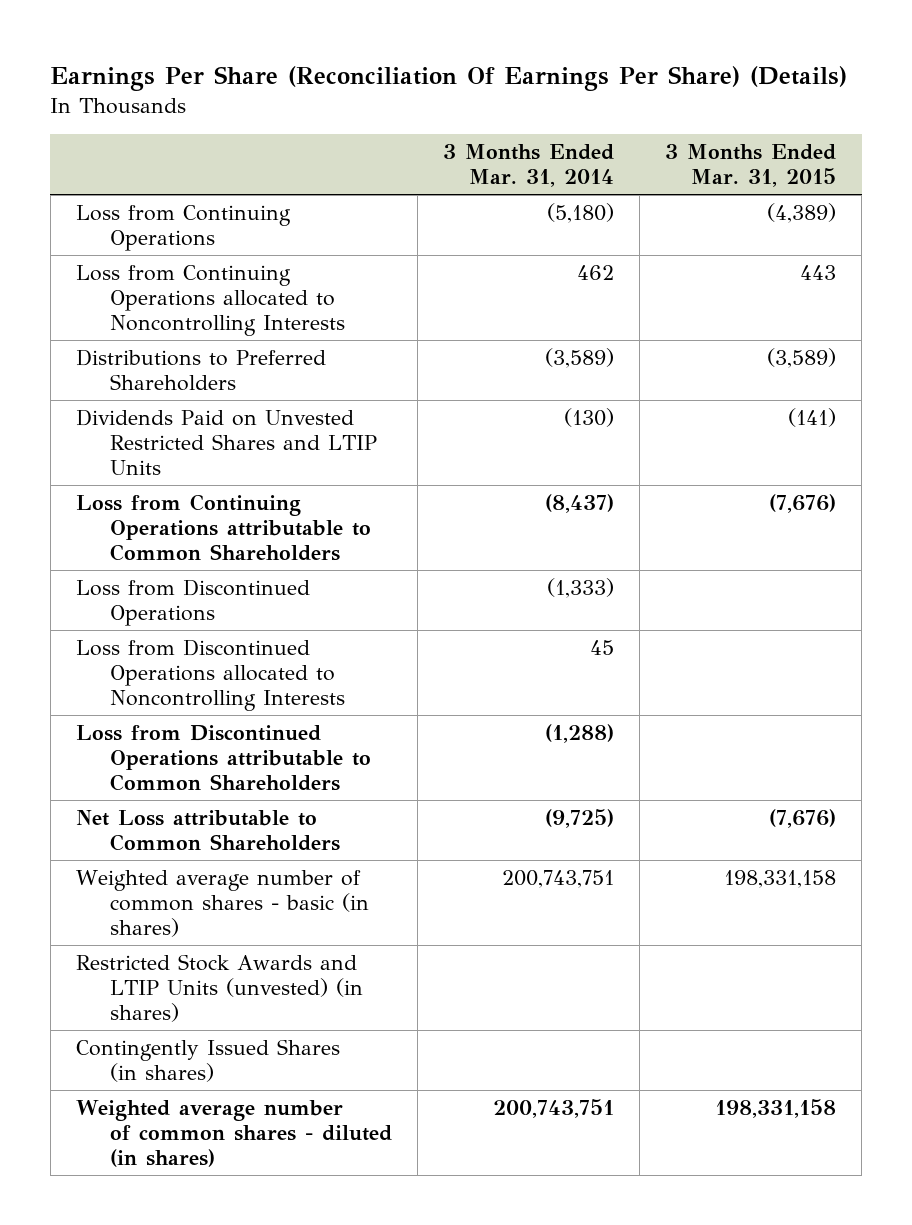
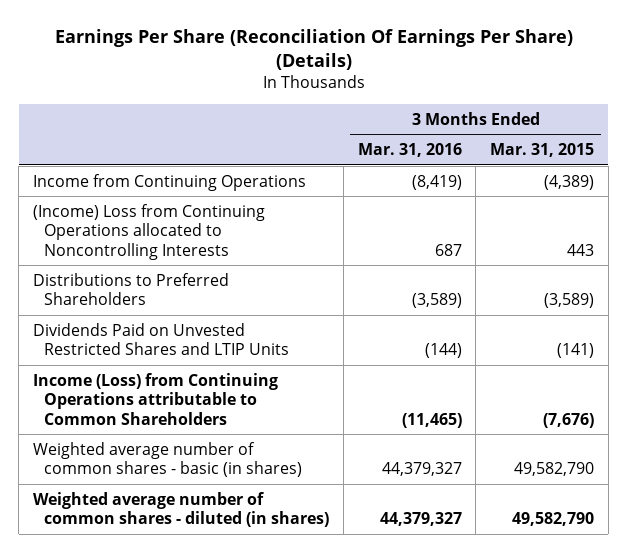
- | 3 Months Ended Mar. 31, 2014 | 3 Months Ended Mar. 31, 2015
+ | 3 Months Ended Mar. 31, 2016 | 3 Months Ended Mar. 31, 2015
- Loss from Continuing Operations | (5,180) | (4,389)
- Loss from Continuing Operations allocated to Noncontrolling Interests | 462 | 443
+ Income from Continuing Operations | (8,419) | (4,389)
+ (Income) Loss from Continuing Operations allocated to Noncontrolling Interests | 687 | 443
- Loss from Continuing Operations attributable to Common Shareholders | (8,437) | (7,676)
- Loss from Discontinued Operations | (1,333) |
- Loss from Discontinued Operations allocated to Noncontrolling Interests | 45 |
- Loss from Discontinued Operations attributable to Common Shareholders | (1,288) |
- Net Loss attributable to Common Shareholders | (9,725) | (7,676)
- Weighted average number of common shares - basic (in shares) | 200,743,751 | 198,331,158
- Restricted Stock Awards and LTIP Units (unvested) (in shares)
- Contingently Issued Shares (in shares)
- Weighted average number of common shares - diluted (in shares) | 200,743,751 | 198,331,158
+ Income (Loss) from Continuing Operations attributable to Common Shareholders | (11,465) | (7,676)
+ Weighted average number of common shares - basic (in shares) | 44,379,327 | 49,582,790
+ Weighted average number of common shares - diluted (in shares) | 44,379,327 | 49,582,790

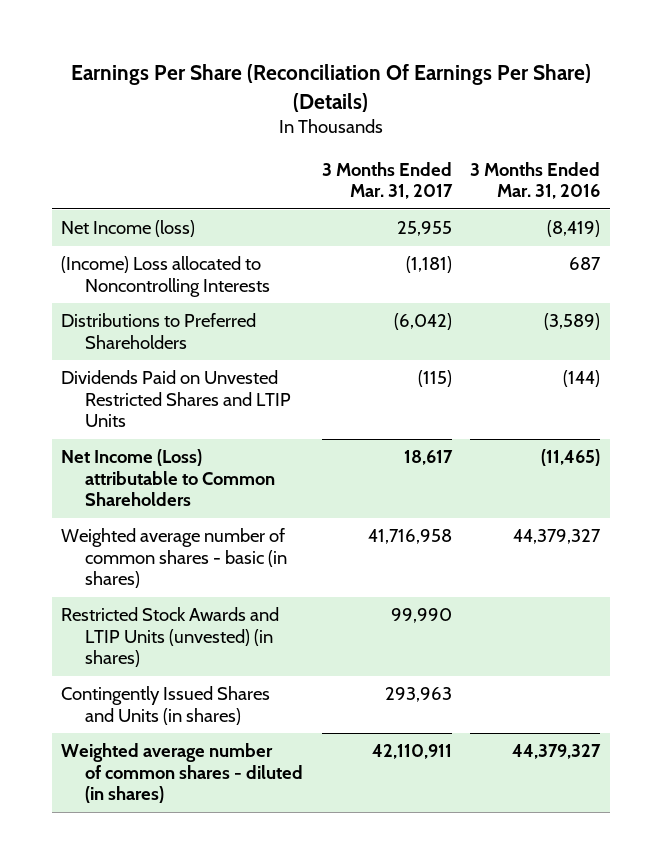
- | 3 Months Ended Mar. 31, 2016 | 3 Months Ended Mar. 31, 2015
+ | 3 Months Ended Mar. 31, 2017 | 3 Months Ended Mar. 31, 2016
- Income from Continuing Operations | (8,419) | (4,389)
- (Income) Loss from Continuing Operations allocated to Noncontrolling Interests | 687 | 443
+ Net Income (loss) | 25,955 | (8,419)
+ (Income) Loss allocated to Noncontrolling Interests | (1,181) | 687
- Income (Loss) from Continuing Operations attributable to Common Shareholders | (11,465) | (7,676)
+ Net Income (Loss) attributable to Common Shareholders | 18,617 | (11,465)
+ Restricted Stock Awards and LTIP Units (unvested) (in shares) | 99,990 |
+ Contingently Issued Shares and Units (in shares) | 293,963 |

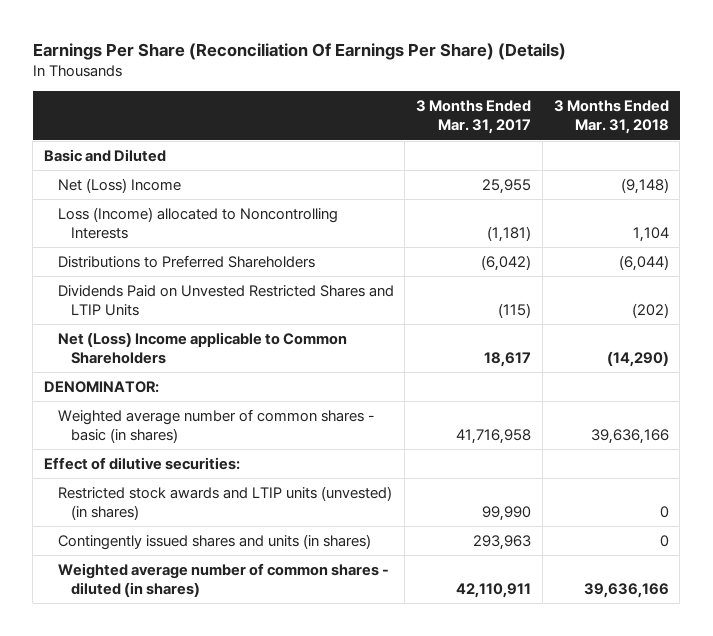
- | 3 Months Ended Mar. 31, 2017 | 3 Months Ended Mar. 31, 2016
+ | 3 Months Ended Mar. 31, 2017 | 3 Months Ended Mar. 31, 2018
- Net Income (loss) | 25,955 | (8,419)
- (Income) Loss allocated to Noncontrolling Interests | (1,181) | 687
+ Basic and Diluted
+ Net (Loss) Income | 25,955 | (9,148)
+ Loss (Income) allocated to Noncontrolling Interests | (1,181) | 1,104
- Net Income (Loss) attributable to Common Shareholders | 18,617 | (11,465)
+ Net (Loss) Income applicable to Common Shareholders | 18,617 | (14,290)
+ DENOMINATOR:
- Restricted Stock Awards and LTIP Units (unvested) (in shares) | 99,990 |
- Contingently Issued Shares and Units (in shares) | 293,963 |
+ Effect of dilutive securities:
+ Restricted stock awards and LTIP units (unvested) (in shares) | 99,990 | 0
+ Contingently issued shares and units (in shares) | 293,963 | 0

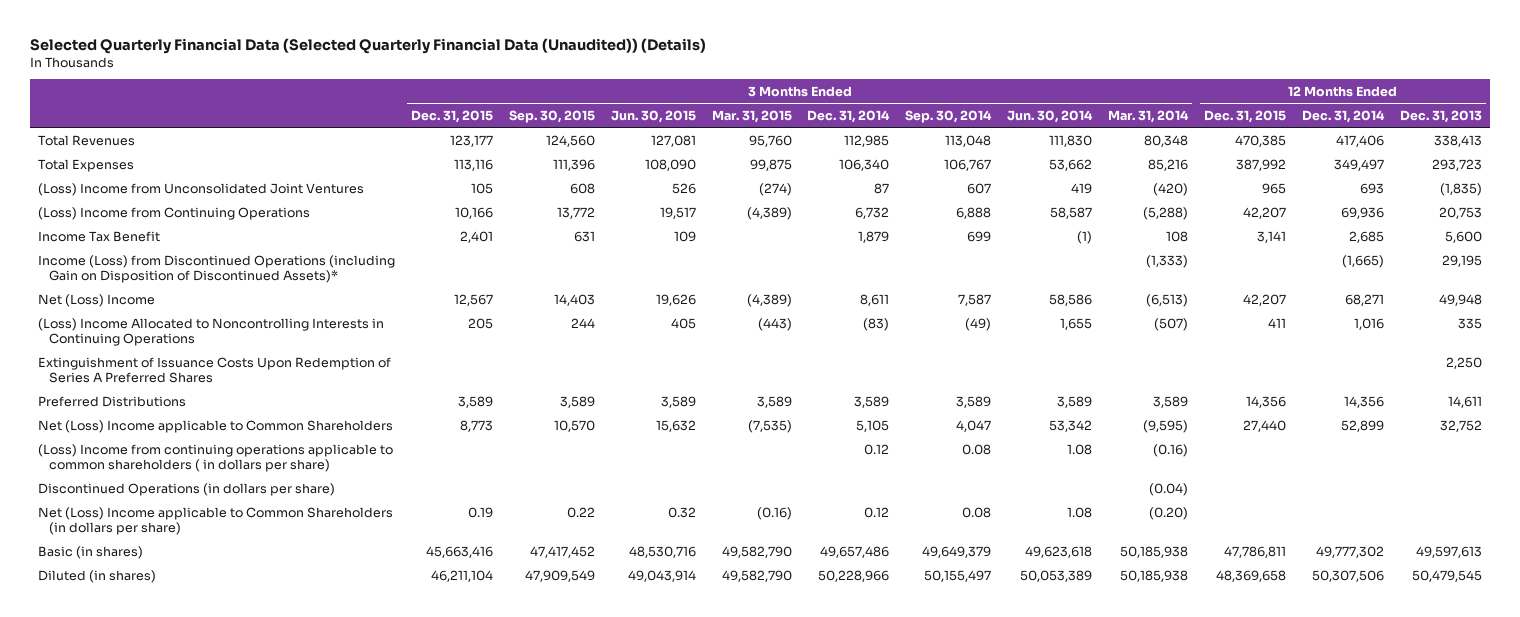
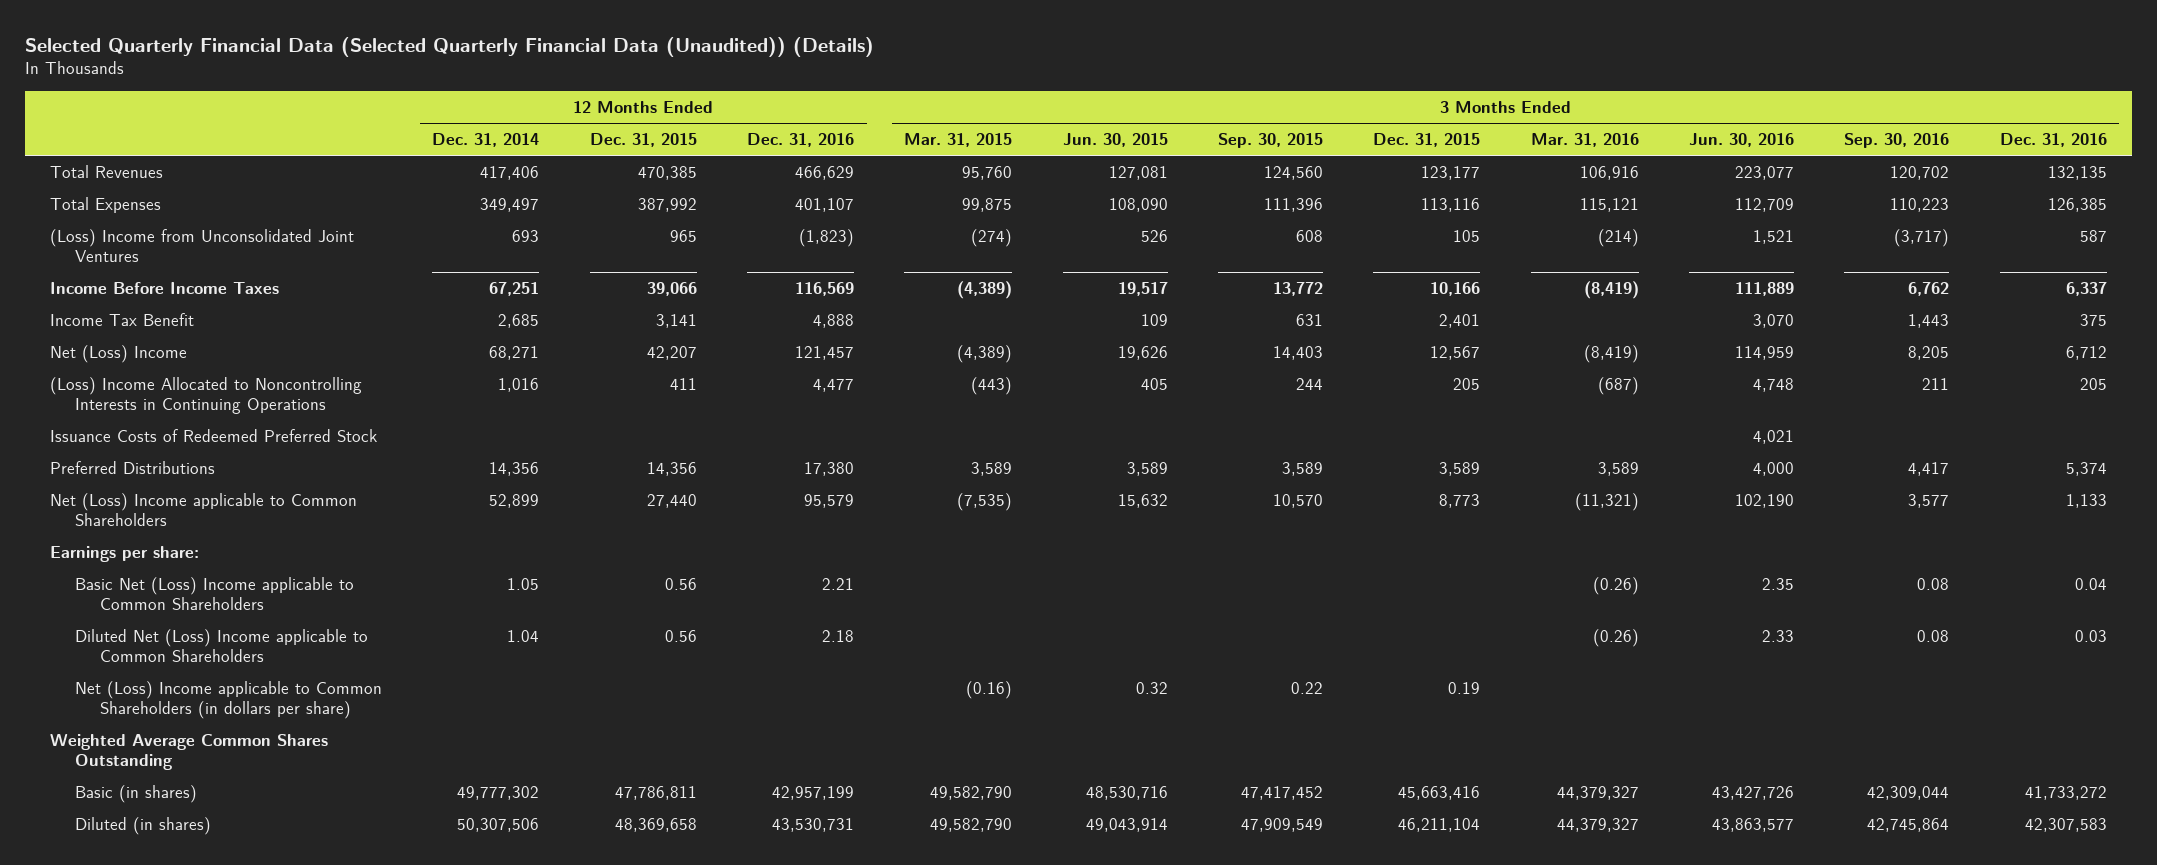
- | 3 Months Ended Dec. 31, 2015 | 3 Months Ended Sep. 30, 2015 | 3 Months Ended Jun. 30, 2015 | 3 Months Ended Mar. 31, 2015 | 3 Months Ended Dec. 31, 2014 | 3 Months Ended Sep. 30, 2014 | 3 Months Ended Jun. 30, 2014 | 3 Months Ended Mar. 31, 2014 | 12 Months Ended Dec. 31, 2015 | 12 Months Ended Dec. 31, 2014 | 12 Months Ended Dec. 31, 2013
+ | 12 Months Ended Dec. 31, 2014 | 12 Months Ended Dec. 31, 2015 | 12 Months Ended Dec. 31, 2016 | 3 Months Ended Mar. 31, 2015 | 3 Months Ended Jun. 30, 2015 | 3 Months Ended Sep. 30, 2015 | 3 Months Ended Dec. 31, 2015 | 3 Months Ended Mar. 31, 2016 | 3 Months Ended Jun. 30, 2016 | 3 Months Ended Sep. 30, 2016 | 3 Months Ended Dec. 31, 2016
- (Loss) Income from Continuing Operations | 10,166 | 13,772 | 19,517 | (4,389) | 6,732 | 6,888 | 58,587 | (5,288) | 42,207 | 69,936 | 20,753
+ Income Before Income Taxes | 67,251 | 39,066 | 116,569 | (4,389) | 19,517 | 13,772 | 10,166 | (8,419) | 111,889 | 6,762 | 6,337
- Income (Loss) from Discontinued Operations (including Gain on Disposition of Discontinued Assets)* | | | | | | | | (1,333) | | (1,665) | 29,195
- Extinguishment of Issuance Costs Upon Redemption of Series A Preferred Shares | | | | | | | | | | | 2,250
+ Issuance Costs of Redeemed Preferred Stock | | | | | | | | | 4,021 | |
- (Loss) Income from continuing operations applicable to common shareholders ( in dollars per share) | | | | | 0.12 | 0.08 | 1.08 | (0.16) | | |
- Discontinued Operations (in dollars per share) | | | | | | | | (0.04) | | |
+ Earnings per share:
+ Basic Net (Loss) Income applicable to Common Shareholders | 1.05 | 0.56 | 2.21 | | | | | (0.26) | 2.35 | 0.08 | 0.04
+ Diluted Net (Loss) Income applicable to Common Shareholders | 1.04 | 0.56 | 2.18 | | | | | (0.26) | 2.33 | 0.08 | 0.03
+ Weighted Average Common Shares Outstanding

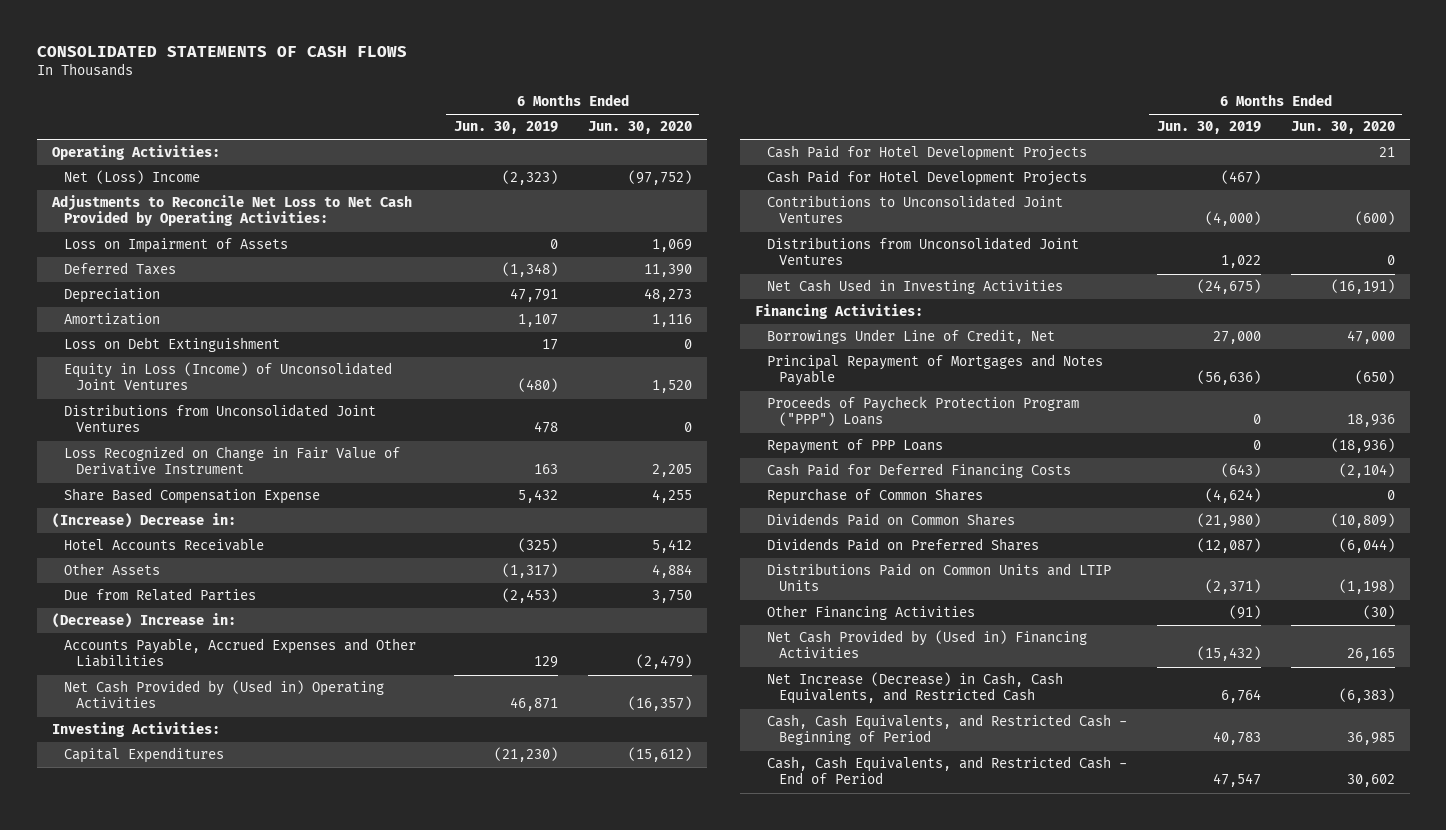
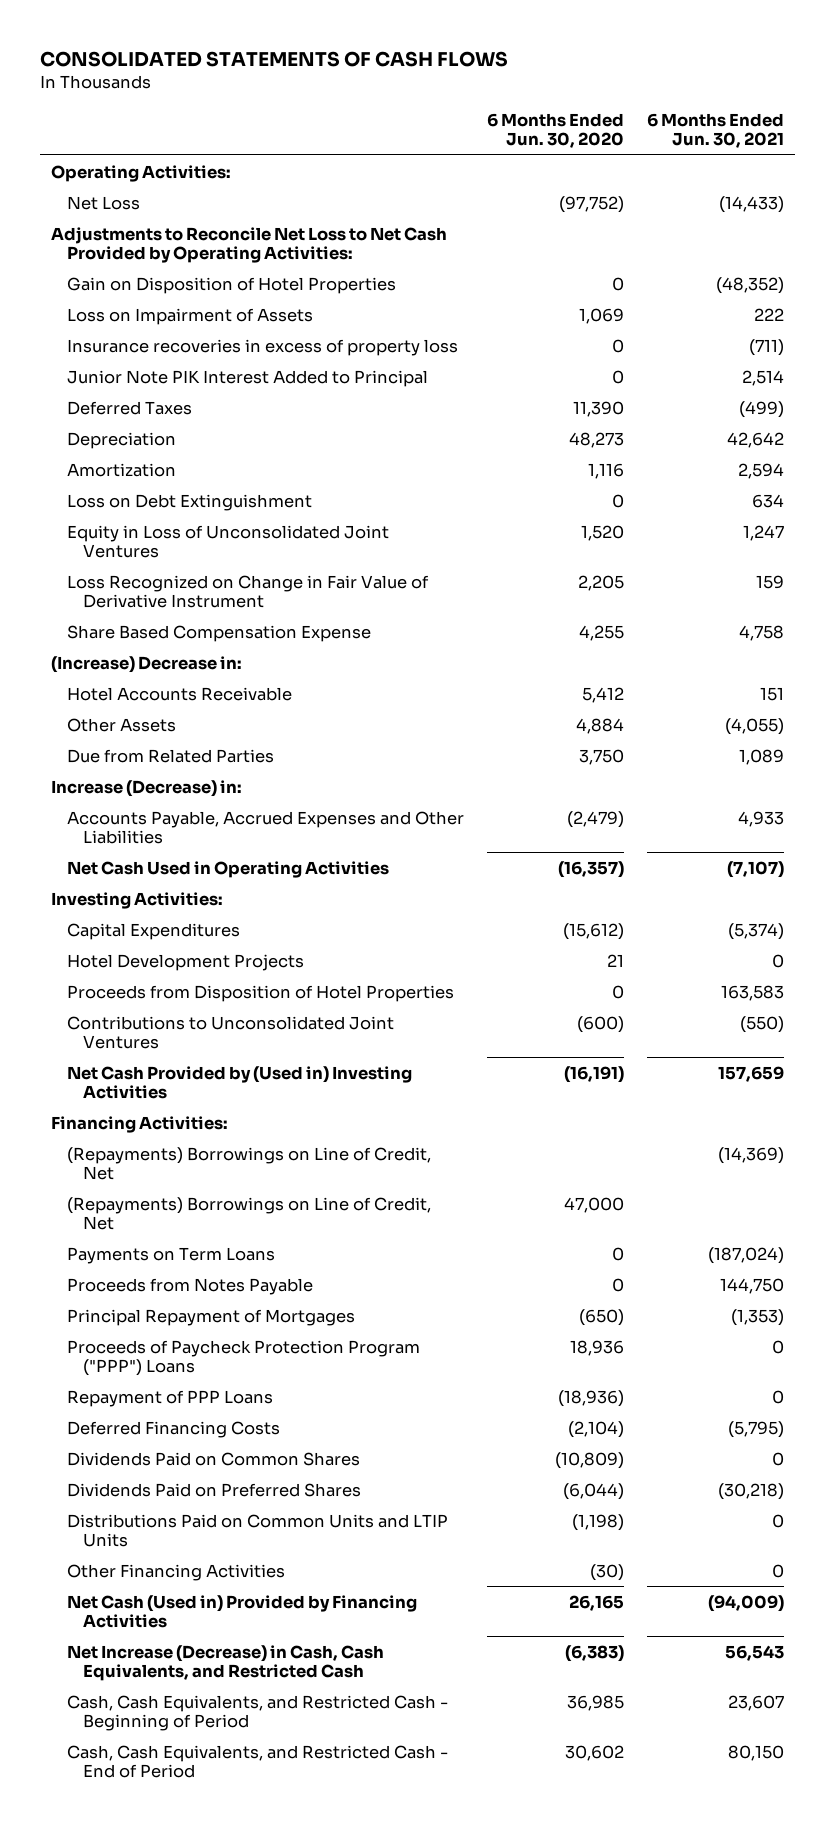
- | 6 Months Ended Jun. 30, 2019 | 6 Months Ended Jun. 30, 2020
+ | 6 Months Ended Jun. 30, 2020 | 6 Months Ended Jun. 30, 2021
- Net (Loss) Income | (2,323) | (97,752)
+ Net Loss | (97,752) | (14,433)
+ Gain on Disposition of Hotel Properties | 0 | (48,352)
+ Insurance recoveries in excess of property loss | 0 | (711)
+ Junior Note PIK Interest Added to Principal | 0 | 2,514
- Equity in Loss (Income) of Unconsolidated Joint Ventures | (480) | 1,520
- Distributions from Unconsolidated Joint Ventures | 478 | 0
+ Equity in Loss of Unconsolidated Joint Ventures | 1,520 | 1,247
- (Decrease) Increase in:
+ Increase (Decrease) in:
- Net Cash Provided by (Used in) Operating Activities | 46,871 | (16,357)
+ Net Cash Used in Operating Activities | (16,357) | (7,107)
- Cash Paid for Hotel Development Projects | | 21
- Cash Paid for Hotel Development Projects | (467) |
+ Hotel Development Projects | 21 | 0
+ Proceeds from Disposition of Hotel Properties | 0 | 163,583
- Distributions from Unconsolidated Joint Ventures | 1,022 | 0
- Net Cash Used in Investing Activities | (24,675) | (16,191)
+ Net Cash Provided by (Used in) Investing Activities | (16,191) | 157,659
- Borrowings Under Line of Credit, Net | 27,000 | 47,000
- Principal Repayment of Mortgages and Notes Payable | (56,636) | (650)
+ (Repayments) Borrowings on Line of Credit, Net | | (14,369)
+ (Repayments) Borrowings on Line of Credit, Net | 47,000 |
+ Payments on Term Loans | 0 | (187,024)
+ Proceeds from Notes Payable | 0 | 144,750
+ Principal Repayment of Mortgages | (650) | (1,353)
- Cash Paid for Deferred Financing Costs | (643) | (2,104)
- Repurchase of Common Shares | (4,624) | 0
+ Deferred Financing Costs | (2,104) | (5,795)
- Net Cash Provided by (Used in) Financing Activities | (15,432) | 26,165
+ Net Cash (Used in) Provided by Financing Activities | 26,165 | (94,009)

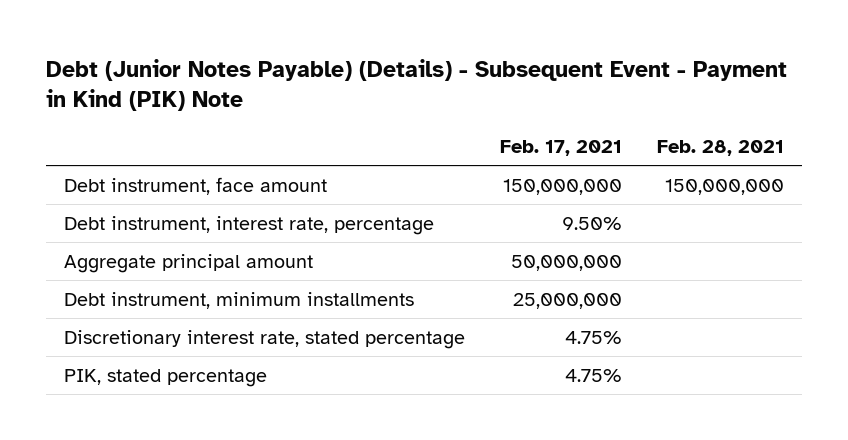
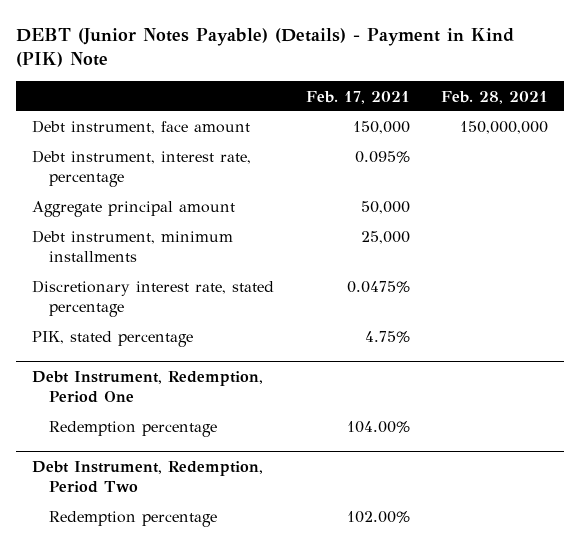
- Debt (Junior Notes Payable) (Details) - Subsequent Event - Payment in Kind (PIK) Note
+ DEBT (Junior Notes Payable) (Details) - Payment in Kind (PIK) Note
- Debt instrument, face amount | 150,000,000 | 150,000,000
- Debt instrument, interest rate, percentage | 9.50% |
- Aggregate principal amount | 50,000,000 |
- Debt instrument, minimum installments | 25,000,000 |
- Discretionary interest rate, stated percentage | 4.75% |
+ Debt instrument, face amount | 150,000 | 150,000,000
+ Debt instrument, interest rate, percentage | 0.095% |
+ Aggregate principal amount | 50,000 |
+ Debt instrument, minimum installments | 25,000 |
+ Discretionary interest rate, stated percentage | 0.0475% |
+ Debt Instrument, Redemption, Period One
+ Redemption percentage | 104.00% |
+ Debt Instrument, Redemption, Period Two
+ Redemption percentage | 102.00% |

